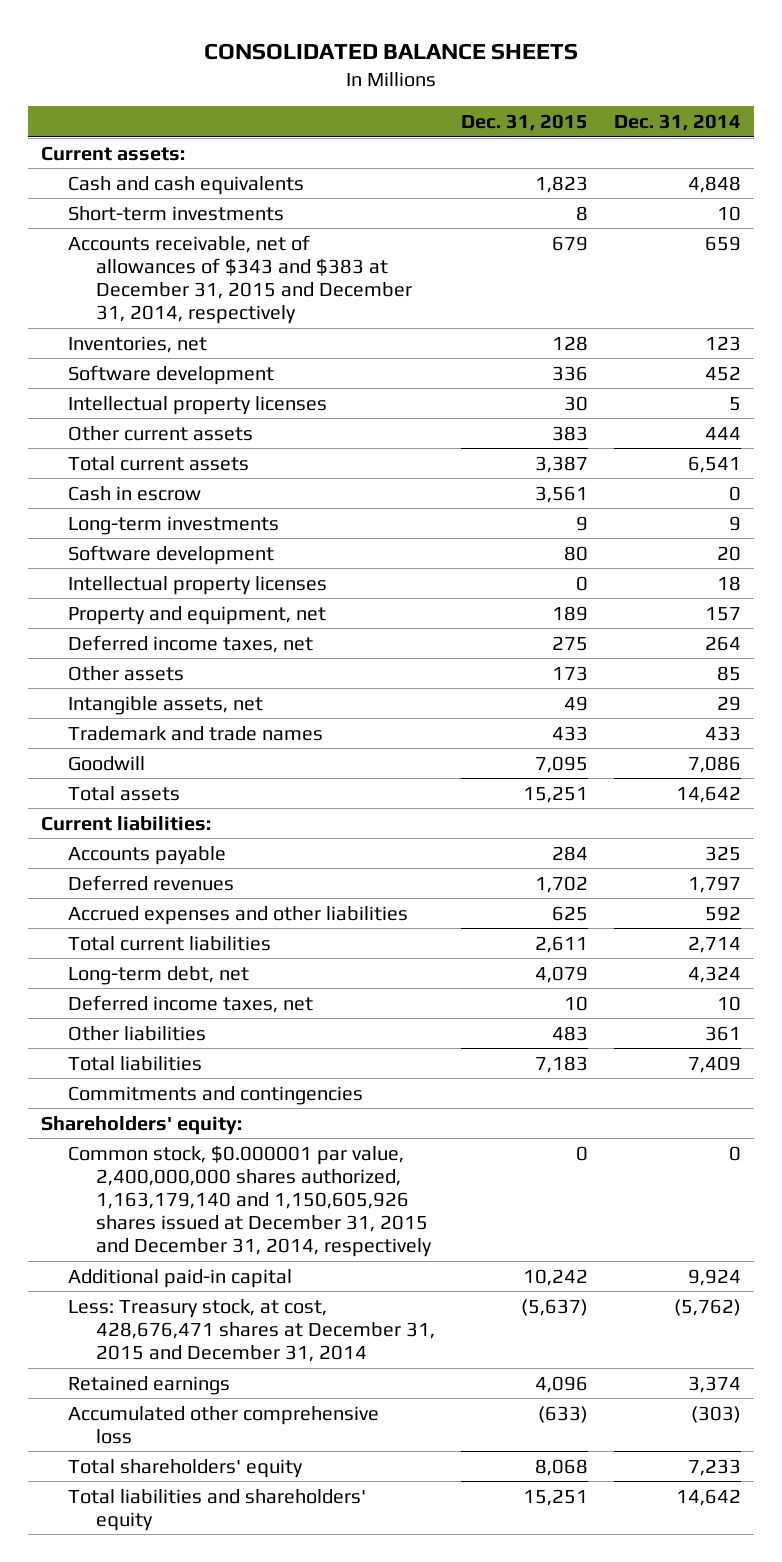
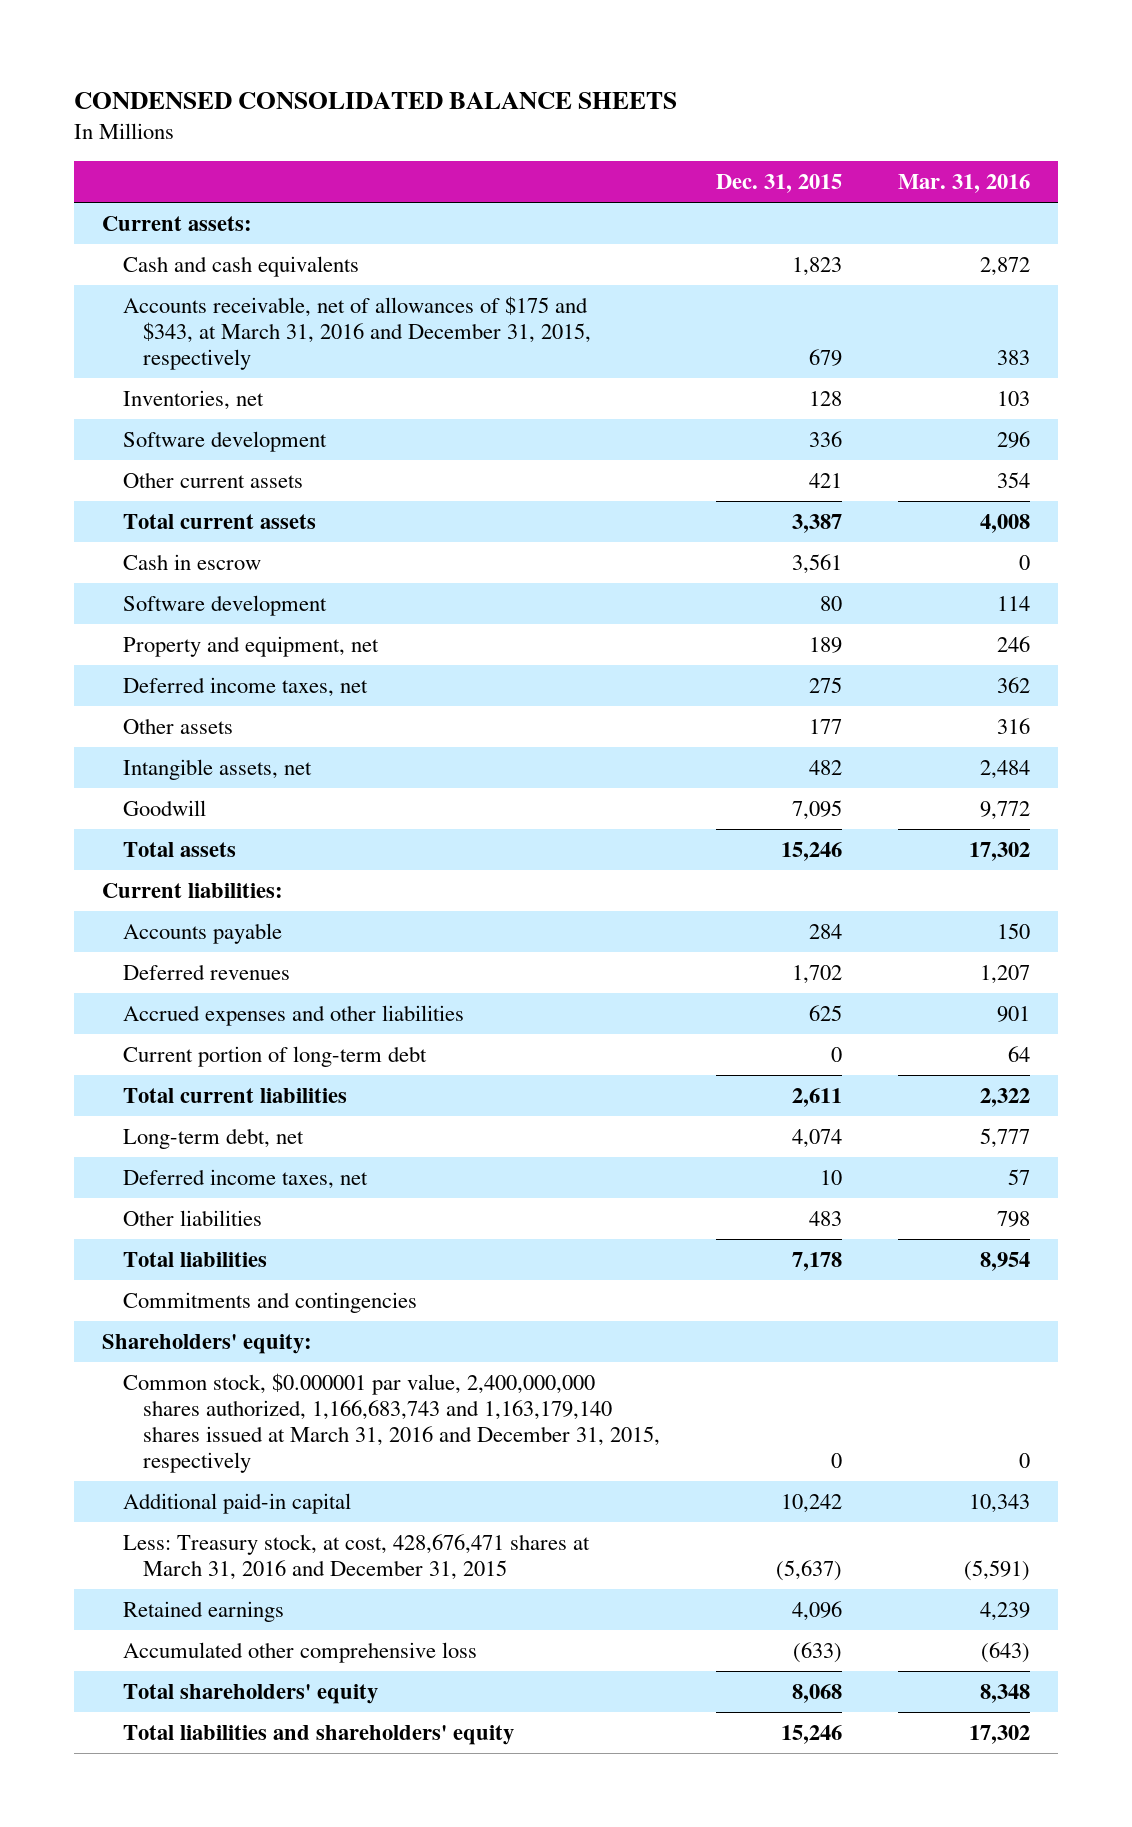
- CONSOLIDATED BALANCE SHEETS
+ CONDENSED CONSOLIDATED BALANCE SHEETS
- | Dec. 31, 2015 | Dec. 31, 2014
+ | Dec. 31, 2015 | Mar. 31, 2016
- Short-term investments | 8 | 10
- Accounts receivable, net of allowances of $343 and $383 at December 31, 2015 and December 31, 2014, respectively | 679 | 659
+ Accounts receivable, net of allowances of $175 and $343, at March 31, 2016 and December 31, 2015, respectively | 679 | 383
- Intellectual property licenses | 30 | 5
- Other current assets | 383 | 444
+ Other current assets | 421 | 354
- Long-term investments | 9 | 9
- Intellectual property licenses | 0 | 18
- Other assets | 173 | 85
- Intangible assets, net | 49 | 29
- Trademark and trade names | 433 | 433
+ Other assets | 177 | 316
+ Intangible assets, net | 482 | 2,484
- Total assets | 15,251 | 14,642
+ Total assets | 15,246 | 17,302
+ Current portion of long-term debt | 0 | 64
- Long-term debt, net | 4,079 | 4,324
+ Long-term debt, net | 4,074 | 5,777
- Total liabilities | 7,183 | 7,409
+ Total liabilities | 7,178 | 8,954
- Common stock, $0.000001 par value, 2,400,000,000 shares authorized, 1,163,179,140 and 1,150,605,926 shares issued at December 31, 2015 and December 31, 2014, respectively | 0 | 0
+ Common stock, $0.000001 par value, 2,400,000,000 shares authorized, 1,166,683,743 and 1,163,179,140 shares issued at March 31, 2016 and December 31, 2015, respectively | 0 | 0
- Less: Treasury stock, at cost, 428,676,471 shares at December 31, 2015 and December 31, 2014 | (5,637) | (5,762)
+ Less: Treasury stock, at cost, 428,676,471 shares at March 31, 2016 and December 31, 2015 | (5,637) | (5,591)
- Total liabilities and shareholders' equity | 15,251 | 14,642
+ Total liabilities and shareholders' equity | 15,246 | 17,302

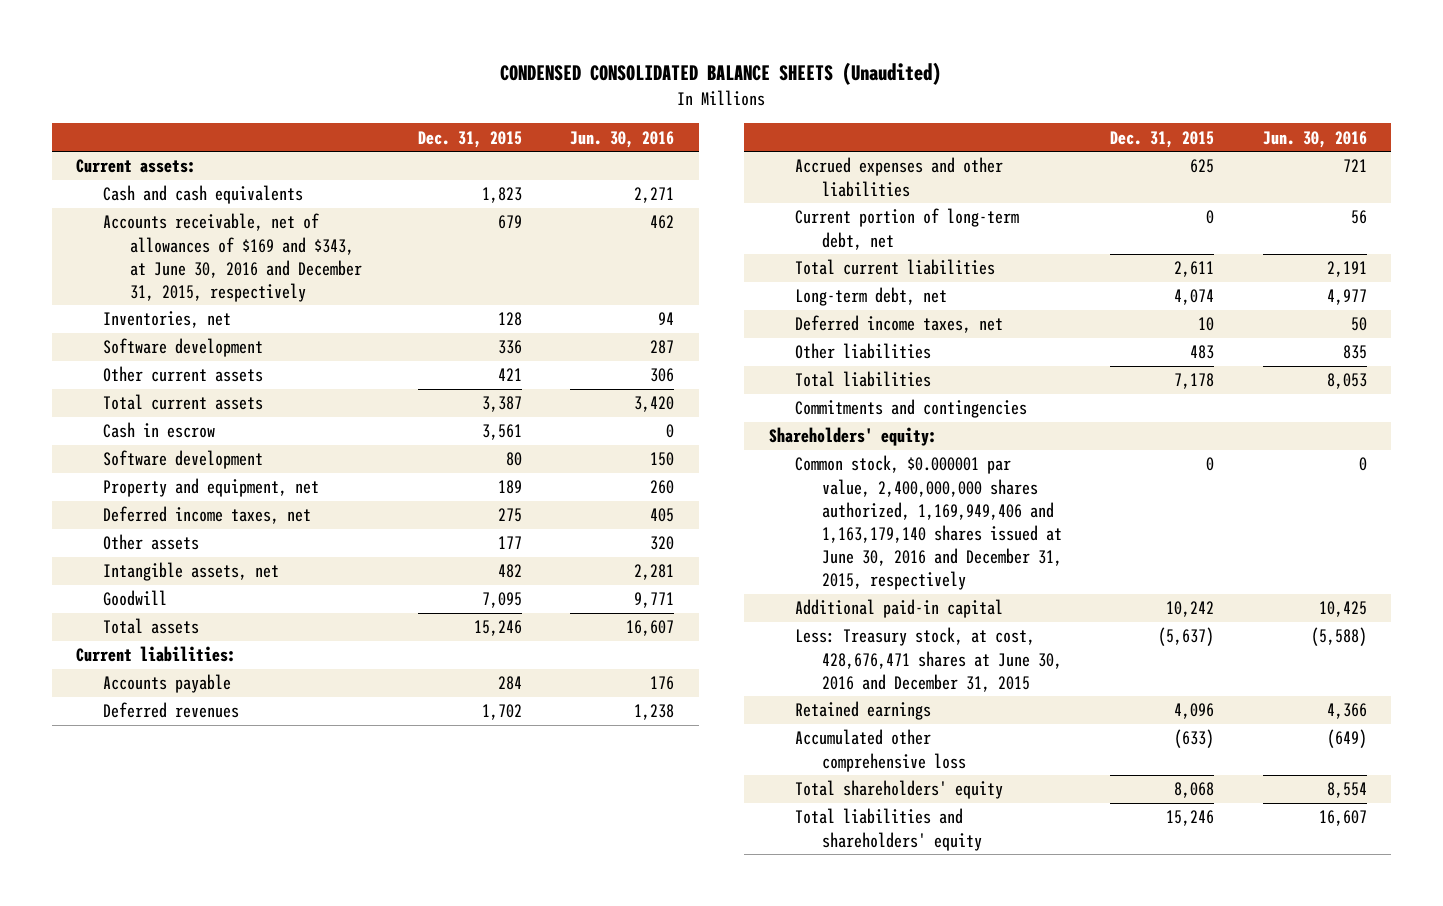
- CONDENSED CONSOLIDATED BALANCE SHEETS
+ CONDENSED CONSOLIDATED BALANCE SHEETS (Unaudited)
- | Dec. 31, 2015 | Mar. 31, 2016
+ | Dec. 31, 2015 | Jun. 30, 2016
- Accounts receivable, net of allowances of $175 and $343, at March 31, 2016 and December 31, 2015, respectively | 679 | 383
+ Accounts receivable, net of allowances of $169 and $343, at June 30, 2016 and December 31, 2015, respectively | 679 | 462
- Current portion of long-term debt | 0 | 64
+ Current portion of long-term debt, net | 0 | 56
- Common stock, $0.000001 par value, 2,400,000,000 shares authorized, 1,166,683,743 and 1,163,179,140 shares issued at March 31, 2016 and December 31, 2015, respectively | 0 | 0
+ Common stock, $0.000001 par value, 2,400,000,000 shares authorized, 1,169,949,406 and 1,163,179,140 shares issued at June 30, 2016 and December 31, 2015, respectively | 0 | 0
- Less: Treasury stock, at cost, 428,676,471 shares at March 31, 2016 and December 31, 2015 | (5,637) | (5,591)
+ Less: Treasury stock, at cost, 428,676,471 shares at June 30, 2016 and December 31, 2015 | (5,637) | (5,588)

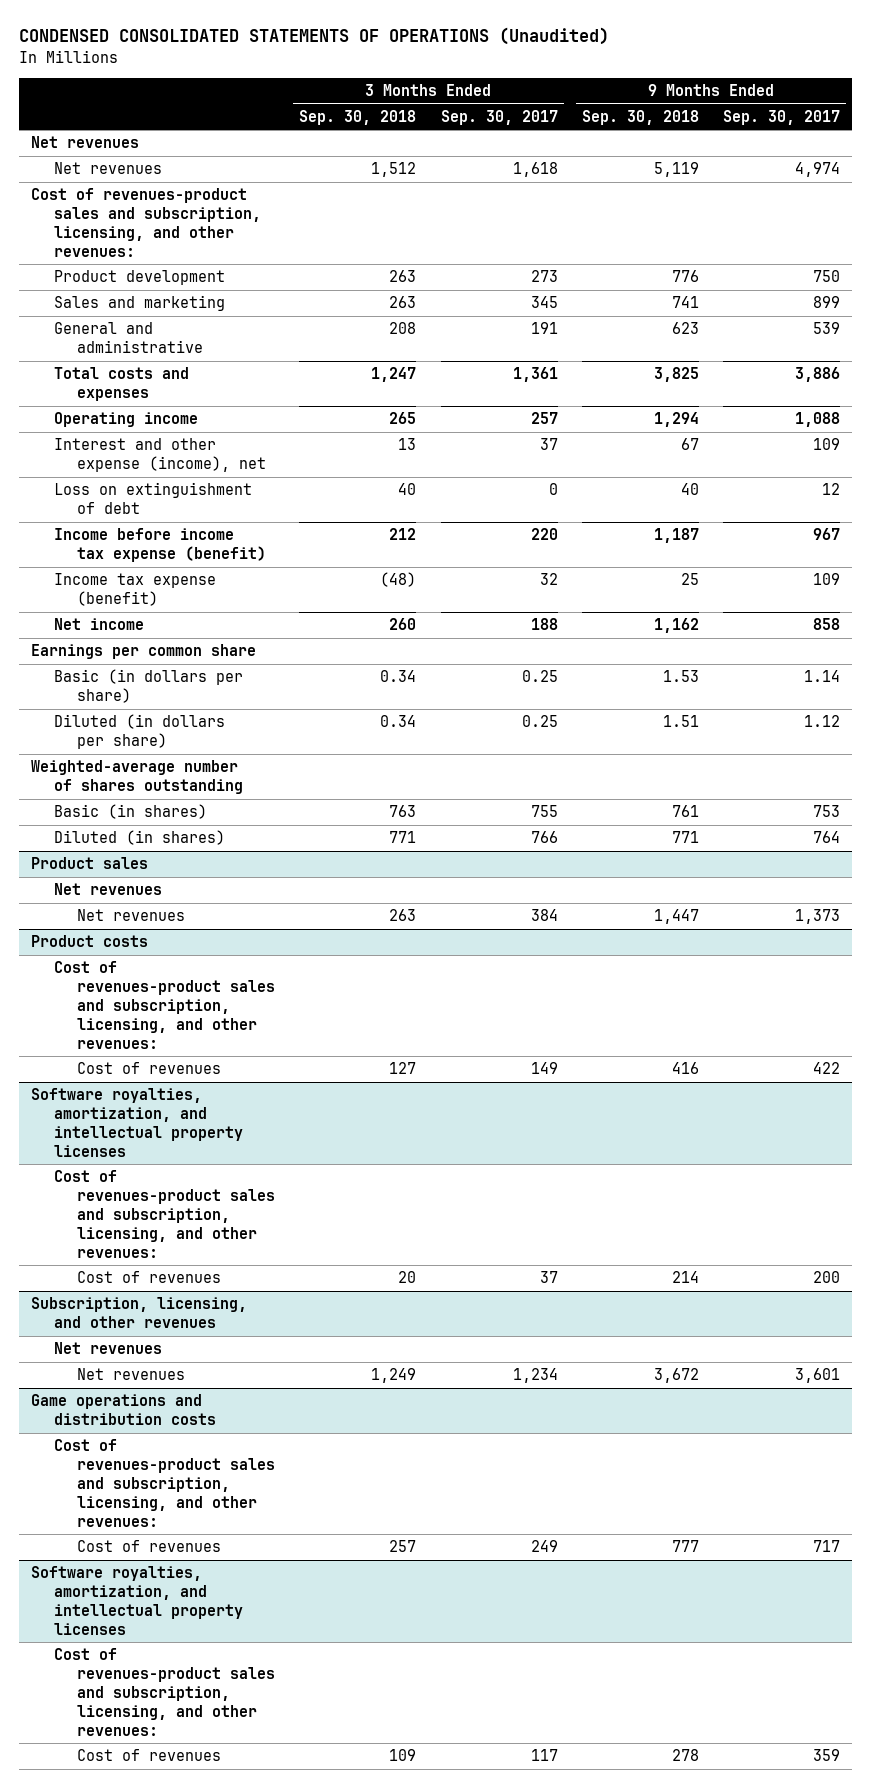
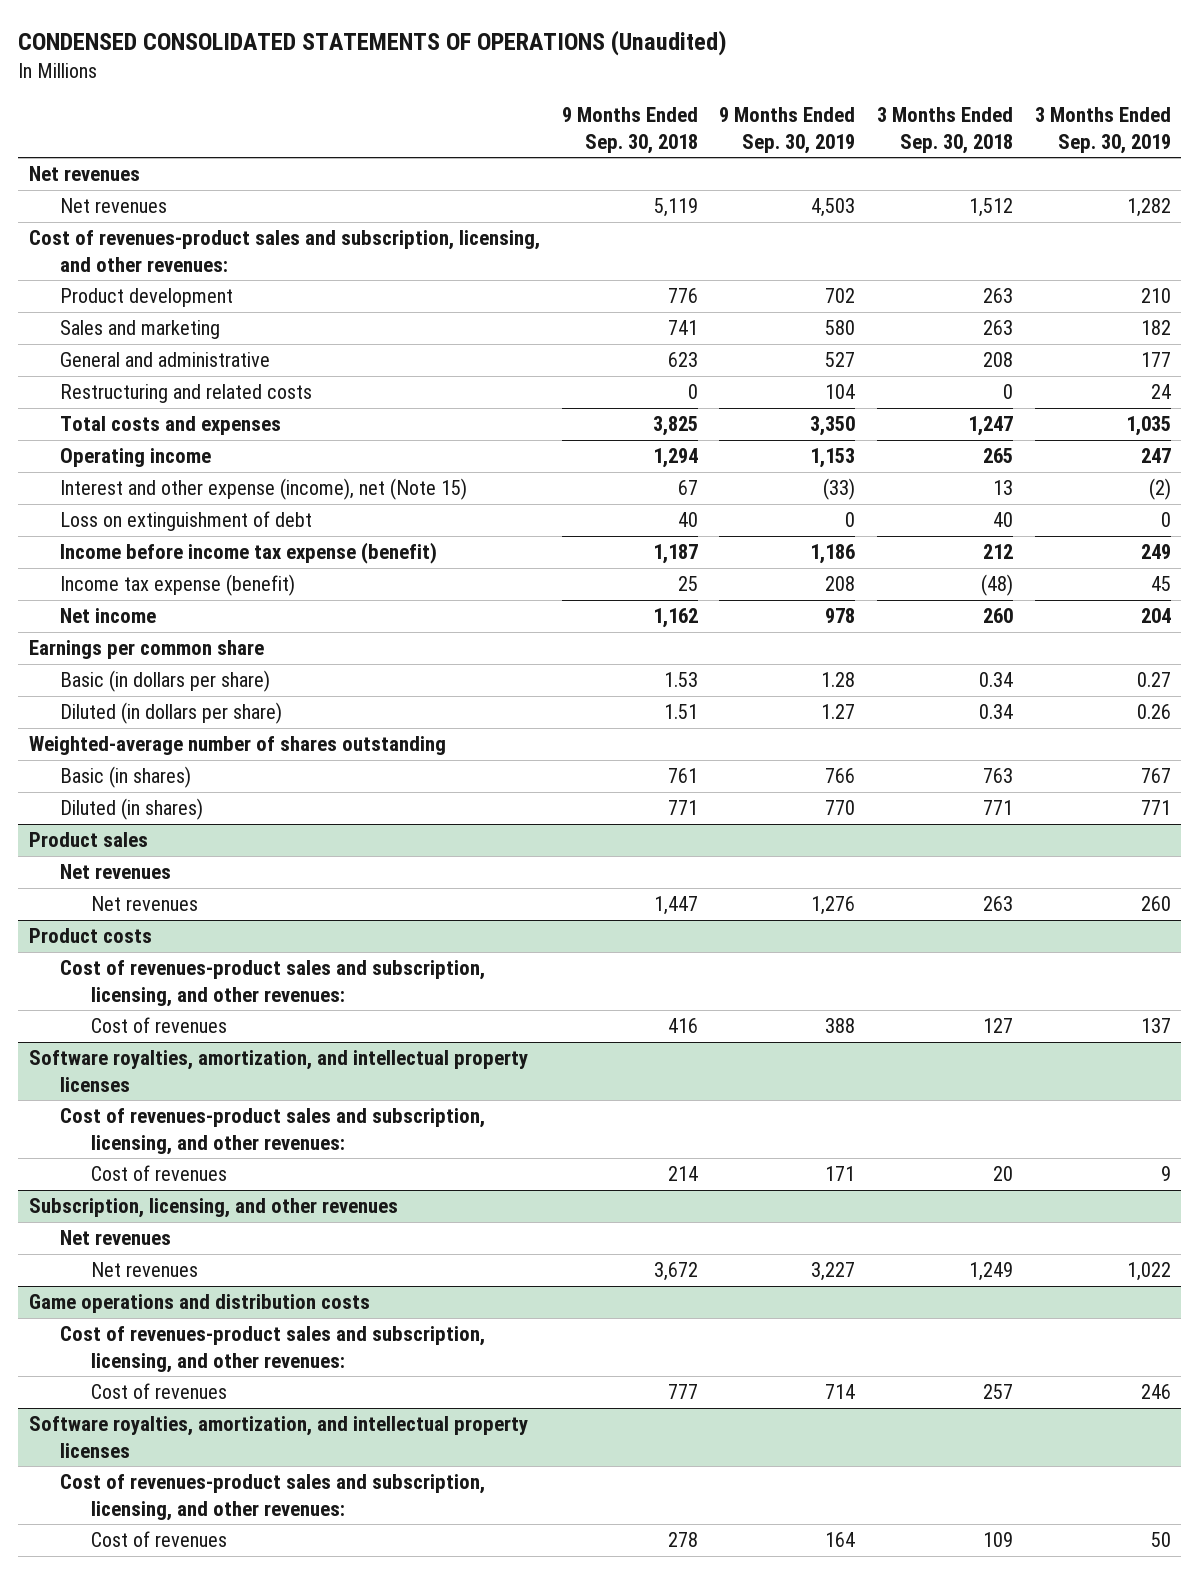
- | 3 Months Ended Sep. 30, 2018 | 3 Months Ended Sep. 30, 2017 | 9 Months Ended Sep. 30, 2018 | 9 Months Ended Sep. 30, 2017
+ | 9 Months Ended Sep. 30, 2018 | 9 Months Ended Sep. 30, 2019 | 3 Months Ended Sep. 30, 2018 | 3 Months Ended Sep. 30, 2019
+ Restructuring and related costs | 0 | 104 | 0 | 24
- Interest and other expense (income), net | 13 | 37 | 67 | 109
+ Interest and other expense (income), net (Note 15) | 67 | (33) | 13 | (2)

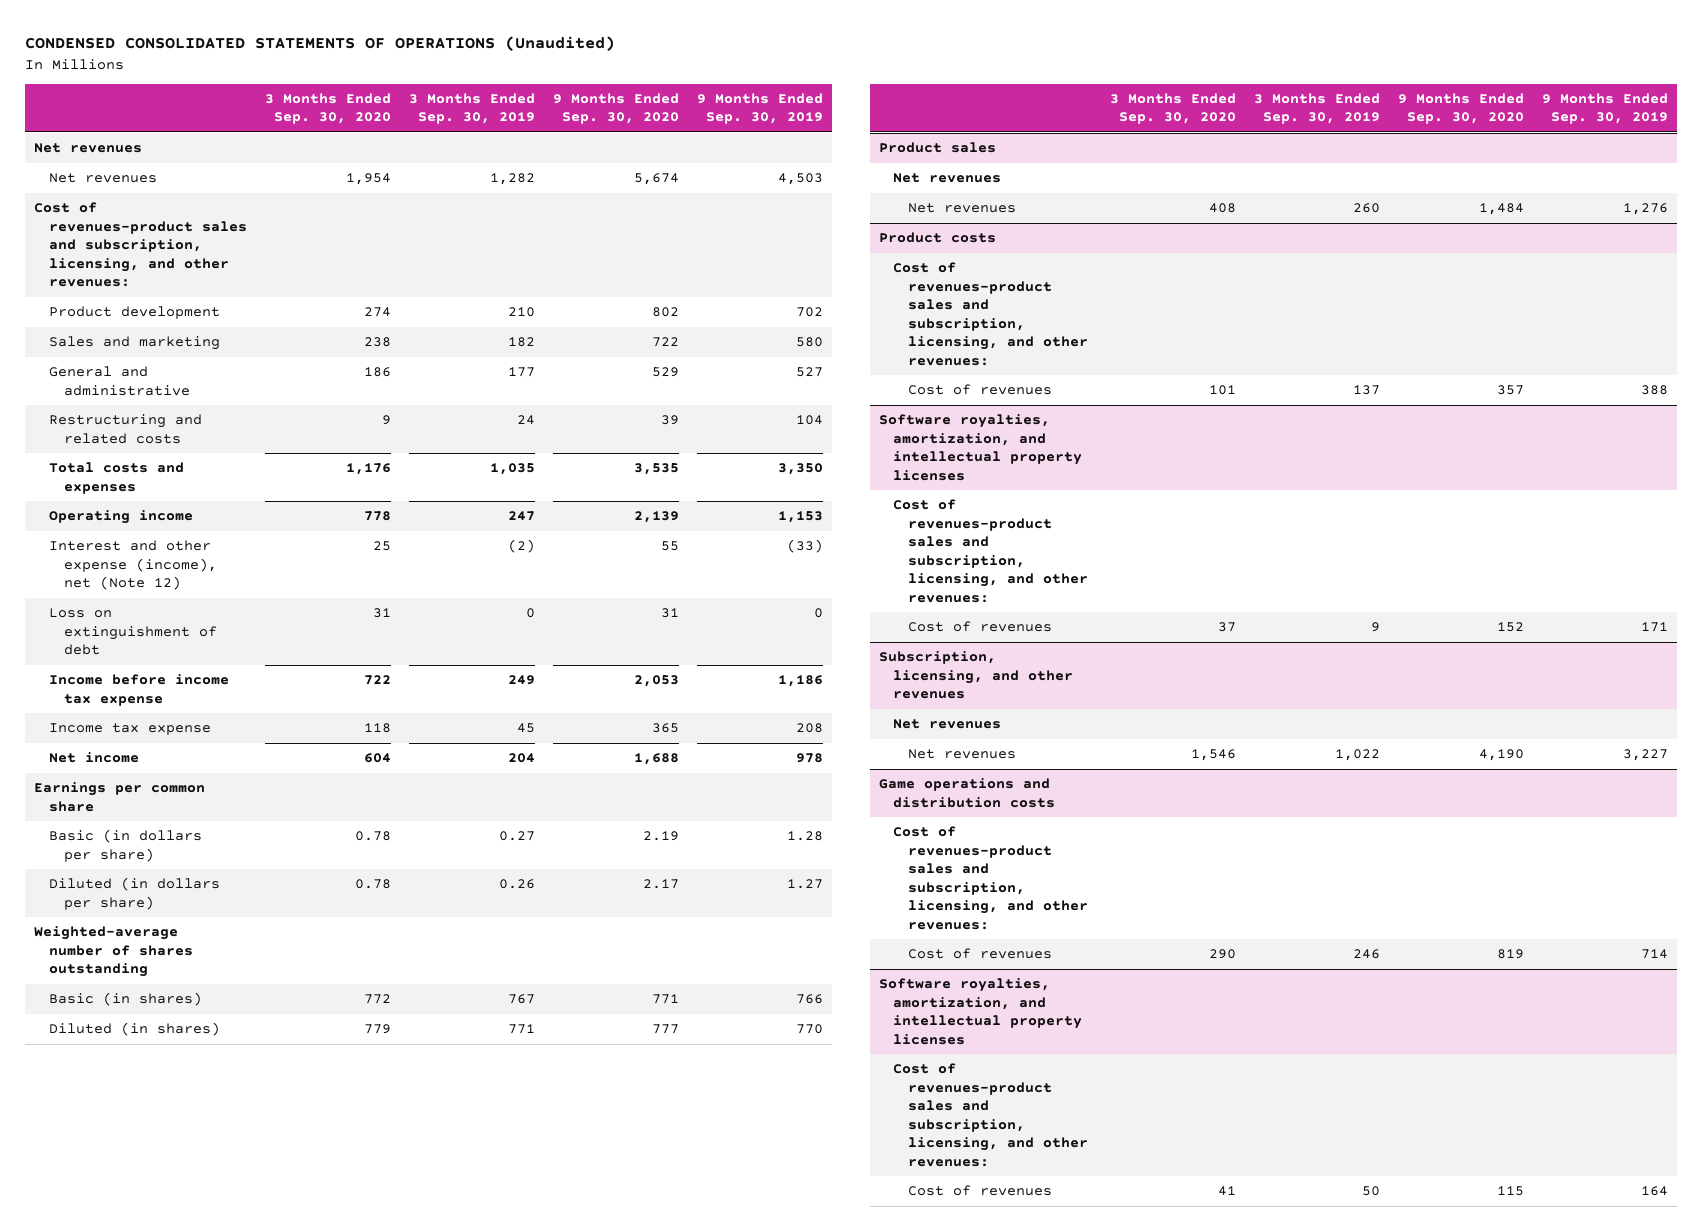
- | 9 Months Ended Sep. 30, 2018 | 9 Months Ended Sep. 30, 2019 | 3 Months Ended Sep. 30, 2018 | 3 Months Ended Sep. 30, 2019
+ | 3 Months Ended Sep. 30, 2020 | 3 Months Ended Sep. 30, 2019 | 9 Months Ended Sep. 30, 2020 | 9 Months Ended Sep. 30, 2019
- Interest and other expense (income), net (Note 15) | 67 | (33) | 13 | (2)
+ Interest and other expense (income), net (Note 12) | 25 | (2) | 55 | (33)
- Income before income tax expense (benefit) | 1,187 | 1,186 | 212 | 249
- Income tax expense (benefit) | 25 | 208 | (48) | 45
+ Income before income tax expense | 722 | 249 | 2,053 | 1,186
+ Income tax expense | 118 | 45 | 365 | 208

